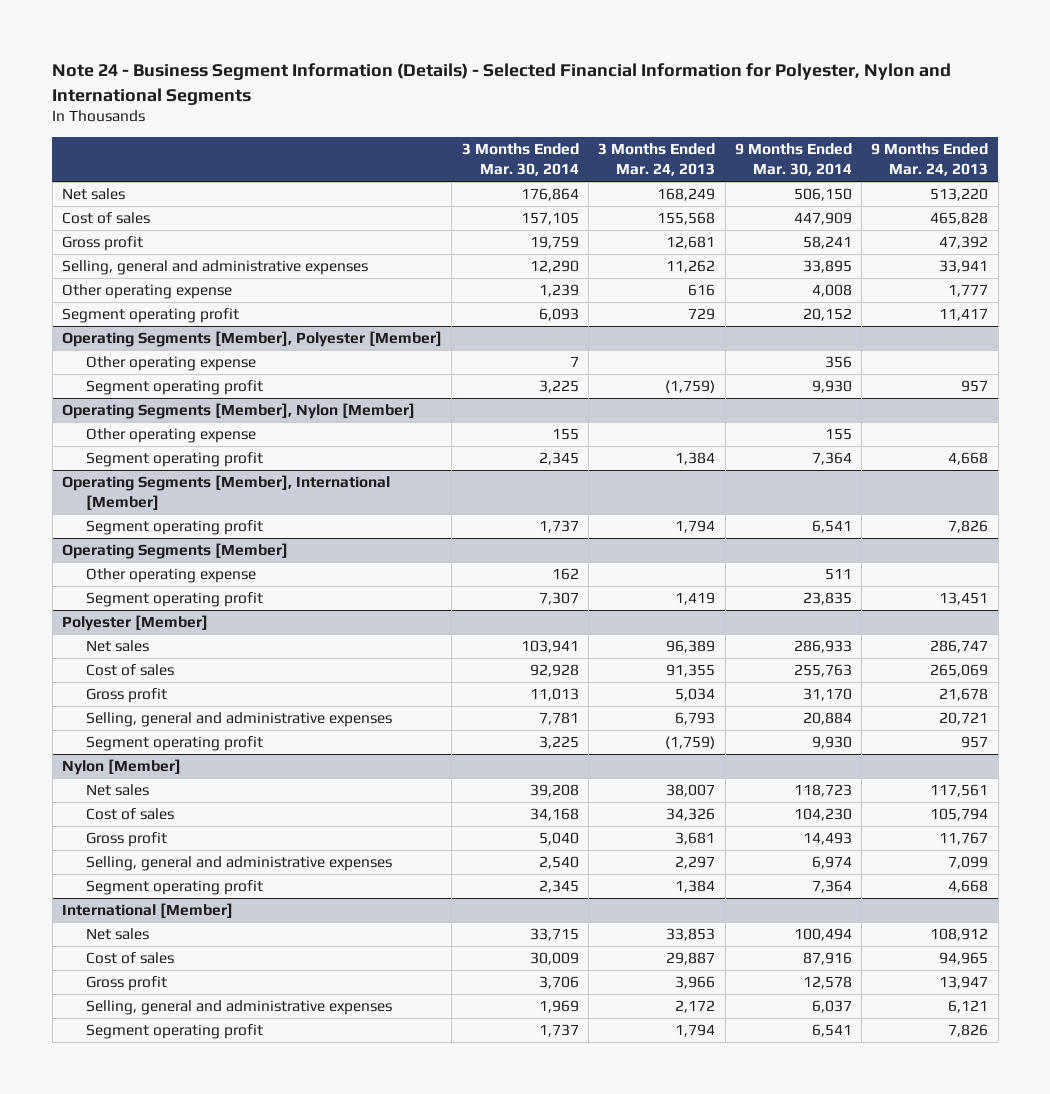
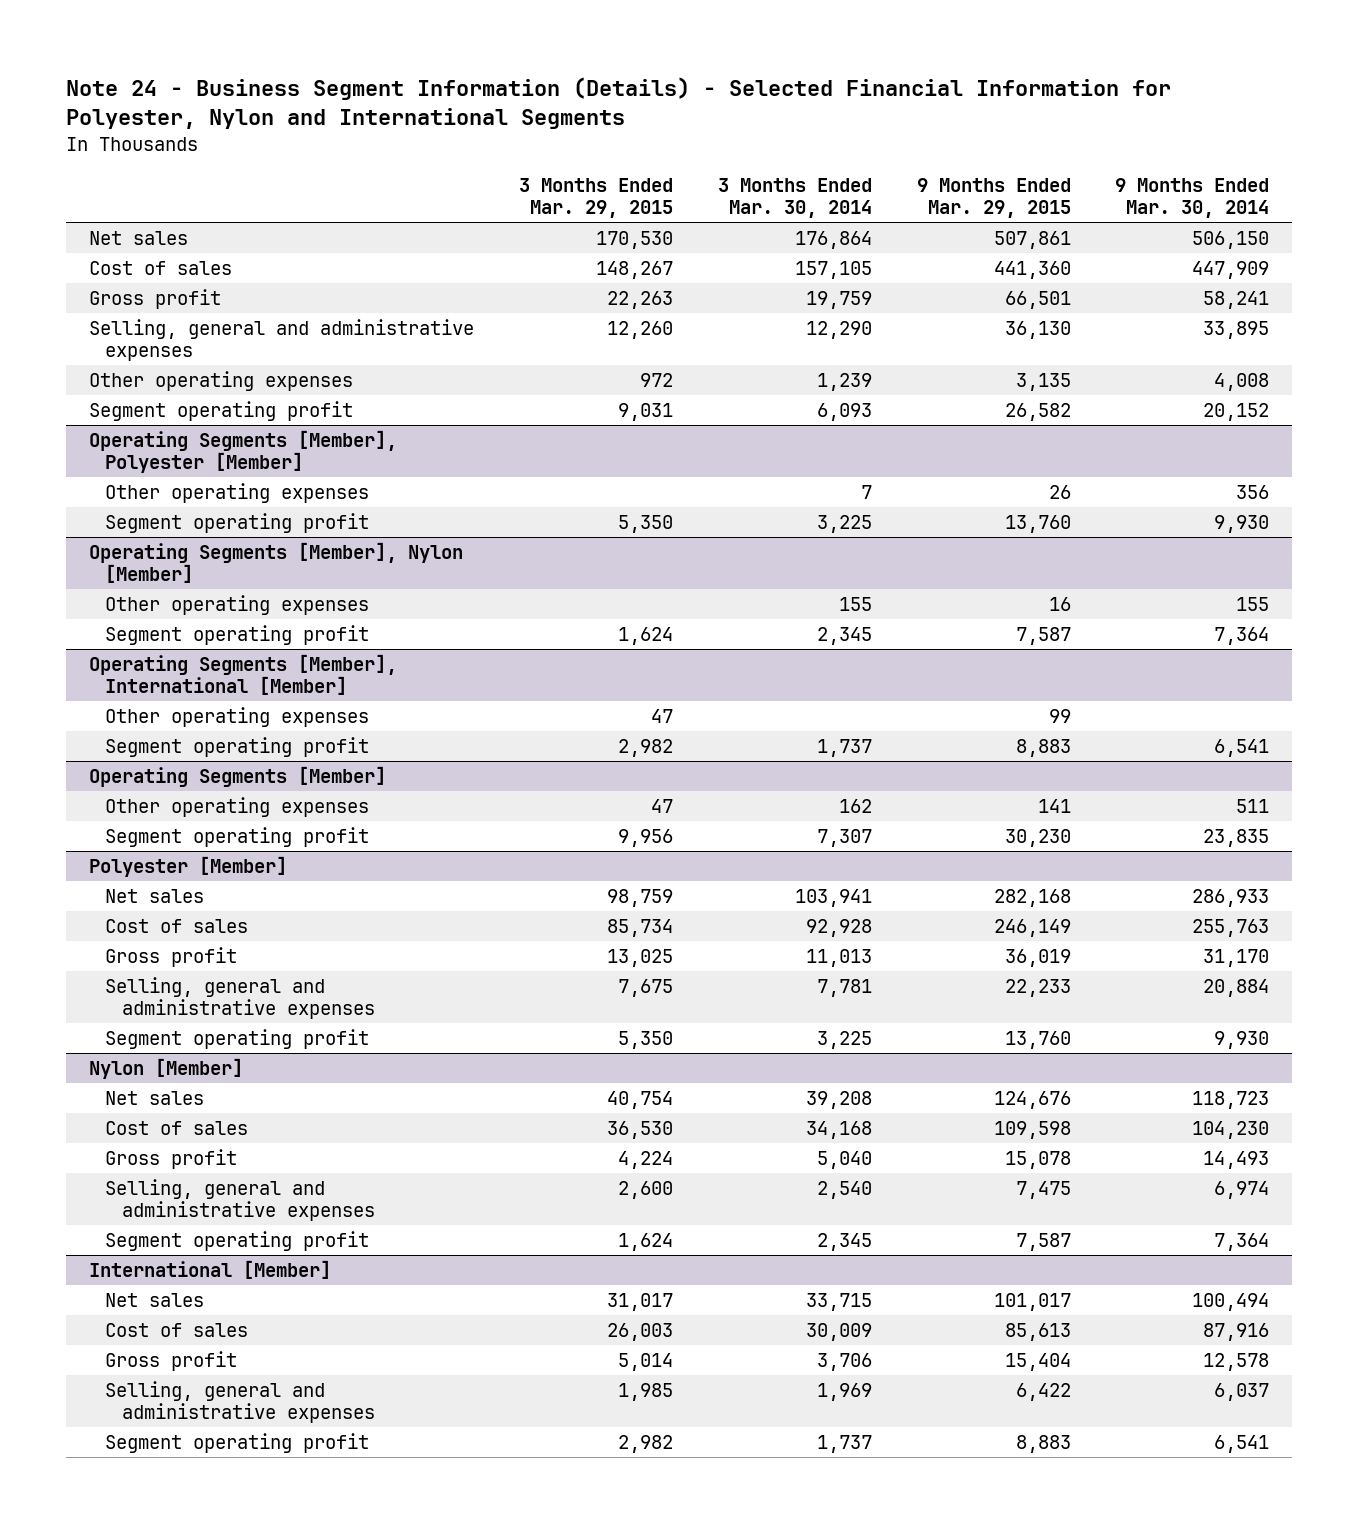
- | 3 Months Ended Mar. 30, 2014 | 3 Months Ended Mar. 24, 2013 | 9 Months Ended Mar. 30, 2014 | 9 Months Ended Mar. 24, 2013
+ | 3 Months Ended Mar. 29, 2015 | 3 Months Ended Mar. 30, 2014 | 9 Months Ended Mar. 29, 2015 | 9 Months Ended Mar. 30, 2014
- Other operating expense | 1,239 | 616 | 4,008 | 1,777
+ Other operating expenses | 972 | 1,239 | 3,135 | 4,008
@ Operating Segments [Member], Polyester [Member]
- Other operating expense | 7 | | 356 |
+ Other operating expenses | | 7 | 26 | 356
@ Operating Segments [Member], Nylon [Member]
- Other operating expense | 155 | | 155 |
+ Other operating expenses | | 155 | 16 | 155
@ Operating Segments [Member], International [Member]
+ Other operating expenses | 47 | | 99 |
@ Operating Segments [Member]
- Other operating expense | 162 | | 511 |
+ Other operating expenses | 47 | 162 | 141 | 511

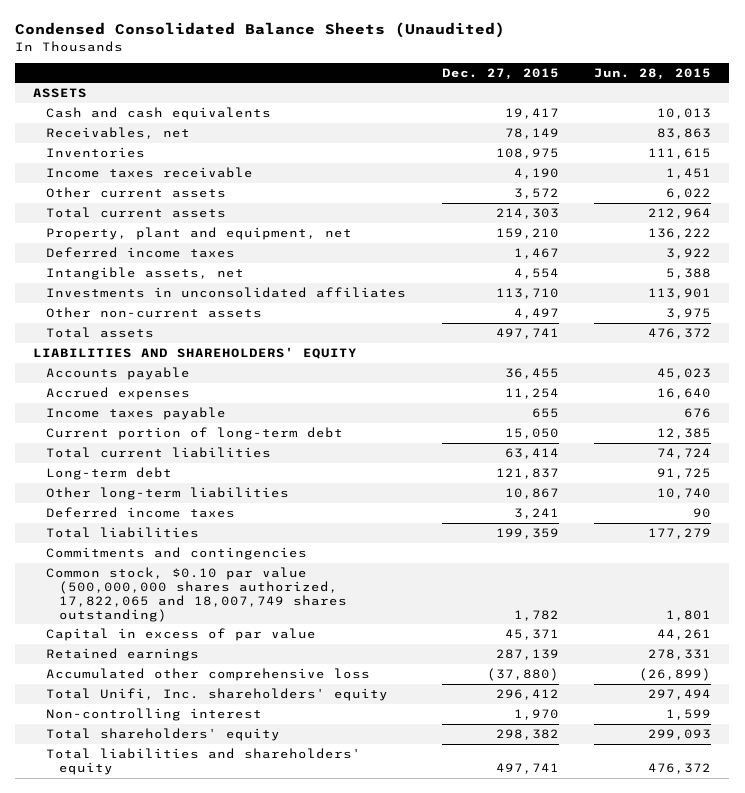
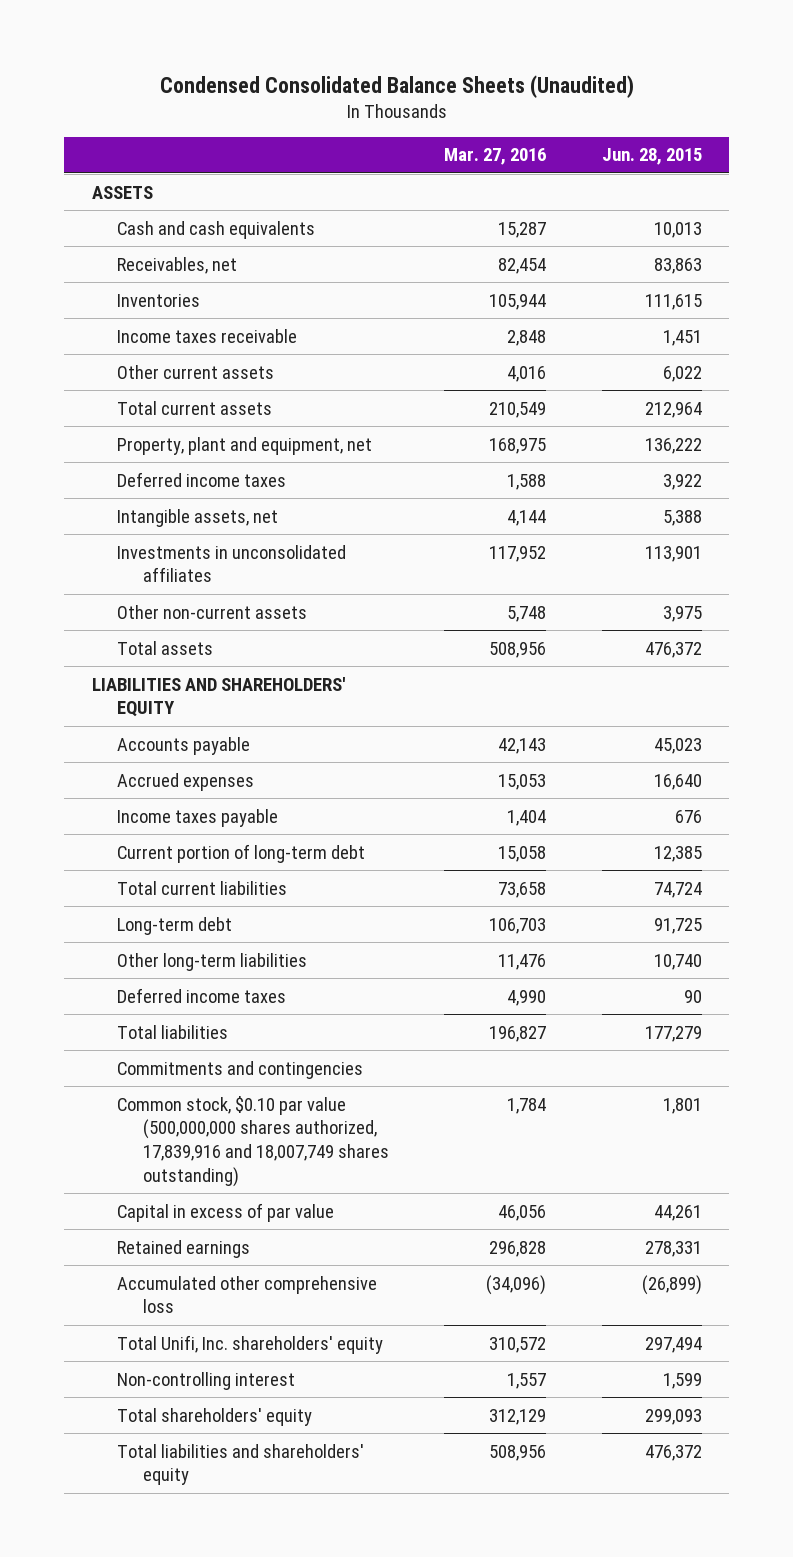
- | Dec. 27, 2015 | Jun. 28, 2015
+ | Mar. 27, 2016 | Jun. 28, 2015
- Common stock, $0.10 par value (500,000,000 shares authorized, 17,822,065 and 18,007,749 shares outstanding) | 1,782 | 1,801
+ Common stock, $0.10 par value (500,000,000 shares authorized, 17,839,916 and 18,007,749 shares outstanding) | 1,784 | 1,801

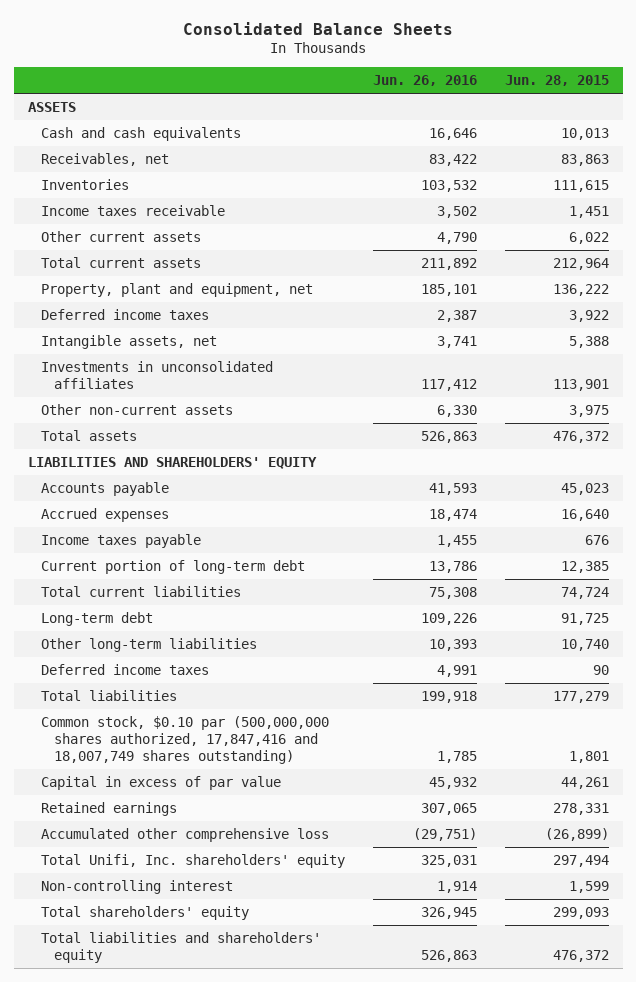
- Condensed Consolidated Balance Sheets (Unaudited)
+ Consolidated Balance Sheets
- | Mar. 27, 2016 | Jun. 28, 2015
+ | Jun. 26, 2016 | Jun. 28, 2015
- Commitments and contingencies
- Common stock, $0.10 par value (500,000,000 shares authorized, 17,839,916 and 18,007,749 shares outstanding) | 1,784 | 1,801
+ Common stock, $0.10 par (500,000,000 shares authorized, 17,847,416 and 18,007,749 shares outstanding) | 1,785 | 1,801

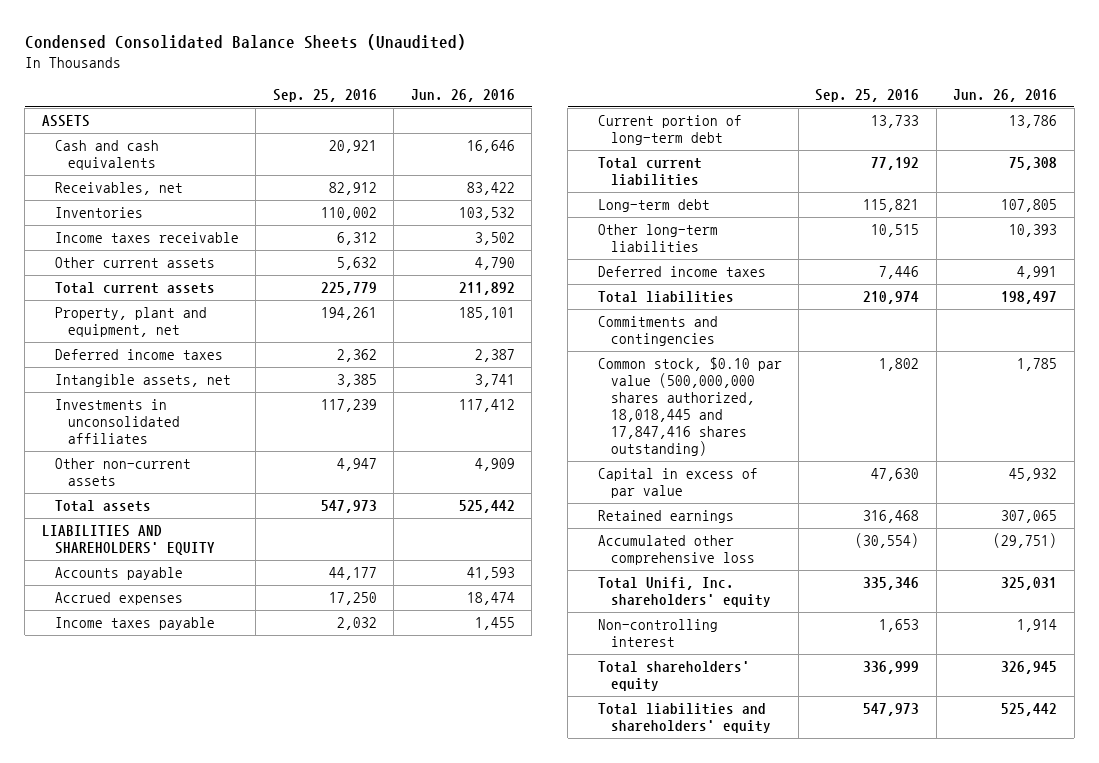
- Consolidated Balance Sheets
+ Condensed Consolidated Balance Sheets (Unaudited)
- | Jun. 26, 2016 | Jun. 28, 2015
+ | Sep. 25, 2016 | Jun. 26, 2016
- Other non-current assets | 6,330 | 3,975
- Total assets | 526,863 | 476,372
+ Other non-current assets | 4,947 | 4,909
+ Total assets | 547,973 | 525,442
- Long-term debt | 109,226 | 91,725
+ Long-term debt | 115,821 | 107,805
- Total liabilities | 199,918 | 177,279
- Common stock, $0.10 par (500,000,000 shares authorized, 17,847,416 and 18,007,749 shares outstanding) | 1,785 | 1,801
+ Total liabilities | 210,974 | 198,497
+ Commitments and contingencies
+ Common stock, $0.10 par value (500,000,000 shares authorized, 18,018,445 and 17,847,416 shares outstanding) | 1,802 | 1,785
- Total liabilities and shareholders' equity | 526,863 | 476,372
+ Total liabilities and shareholders' equity | 547,973 | 525,442

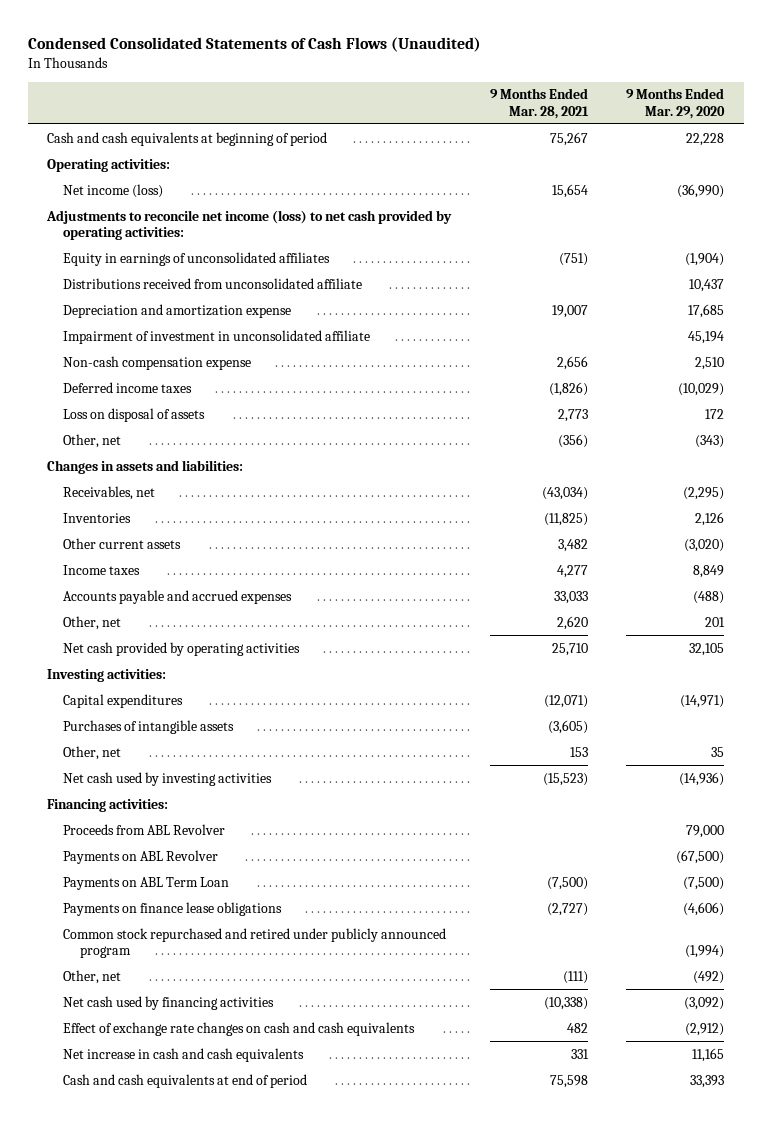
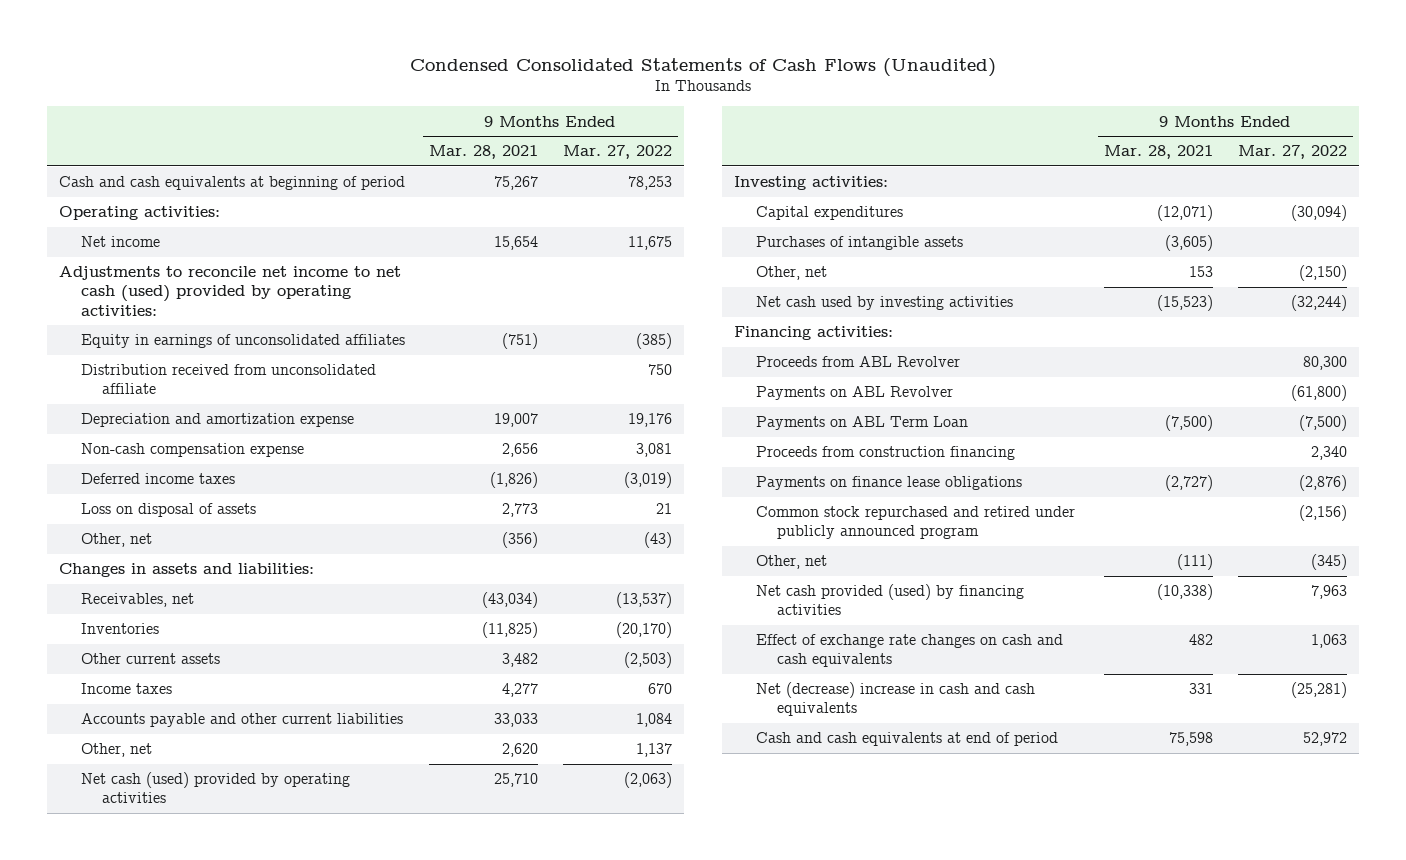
- | 9 Months Ended Mar. 28, 2021 | 9 Months Ended Mar. 29, 2020
+ | 9 Months Ended Mar. 28, 2021 | 9 Months Ended Mar. 27, 2022
- Net income (loss) | 15,654 | (36,990)
- Adjustments to reconcile net income (loss) to net cash provided by operating activities:
+ Net income | 15,654 | 11,675
+ Adjustments to reconcile net income to net cash (used) provided by operating activities:
- Distributions received from unconsolidated affiliate | | 10,437
+ Distribution received from unconsolidated affiliate | | 750
- Impairment of investment in unconsolidated affiliate | | 45,194
- Accounts payable and accrued expenses | 33,033 | (488)
+ Accounts payable and other current liabilities | 33,033 | 1,084
- Net cash provided by operating activities | 25,710 | 32,105
+ Net cash (used) provided by operating activities | 25,710 | (2,063)
+ Proceeds from construction financing | | 2,340
- Net cash used by financing activities | (10,338) | (3,092)
+ Net cash provided (used) by financing activities | (10,338) | 7,963
- Net increase in cash and cash equivalents | 331 | 11,165
+ Net (decrease) increase in cash and cash equivalents | 331 | (25,281)

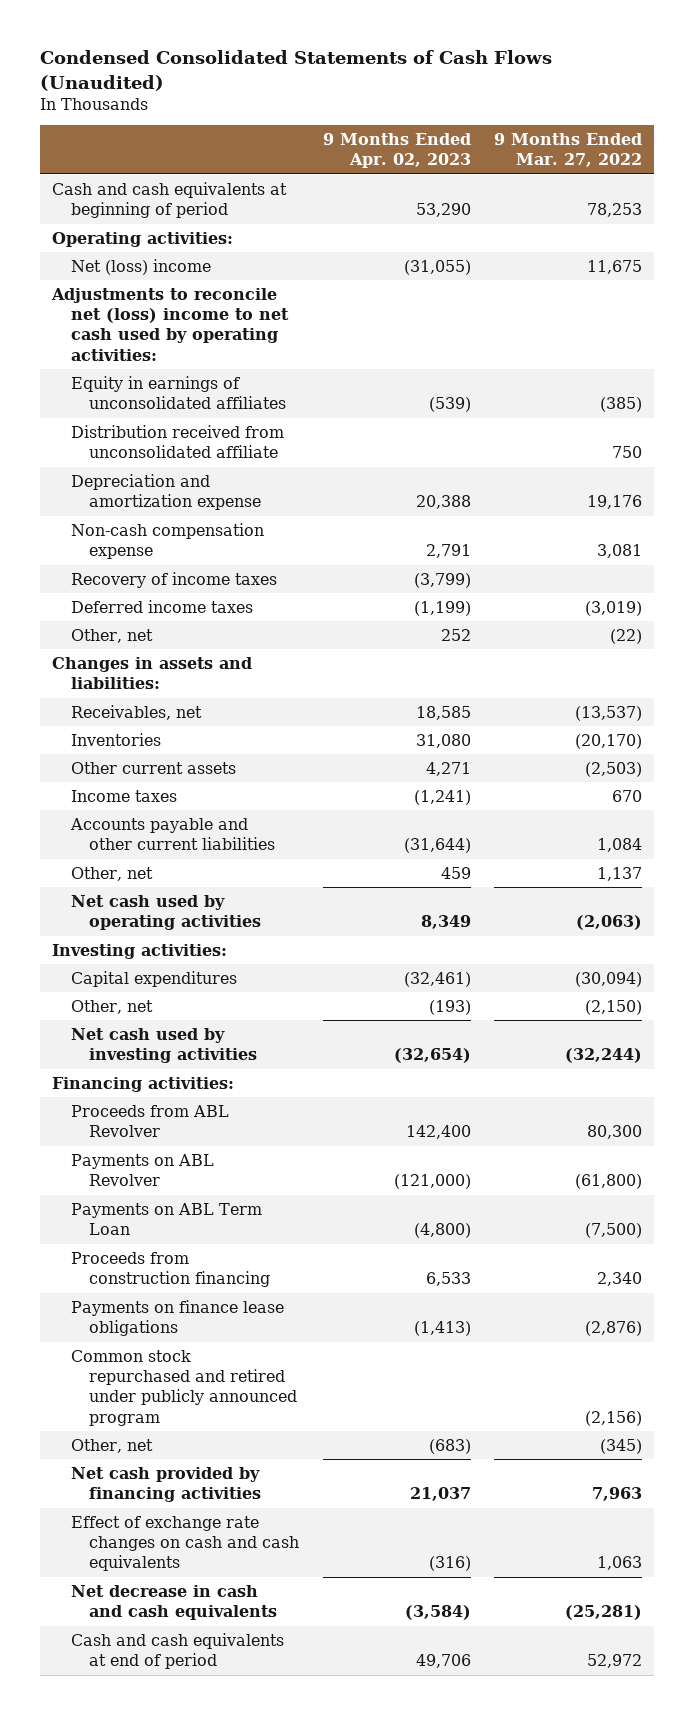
- | 9 Months Ended Mar. 28, 2021 | 9 Months Ended Mar. 27, 2022
+ | 9 Months Ended Apr. 02, 2023 | 9 Months Ended Mar. 27, 2022
- Net income | 15,654 | 11,675
- Adjustments to reconcile net income to net cash (used) provided by operating activities:
+ Net (loss) income | (31,055) | 11,675
+ Adjustments to reconcile net (loss) income to net cash used by operating activities:
+ Recovery of income taxes | (3,799) |
- Loss on disposal of assets | 2,773 | 21
- Other, net | (356) | (43)
+ Other, net | 252 | (22)
- Net cash (used) provided by operating activities | 25,710 | (2,063)
+ Net cash used by operating activities | 8,349 | (2,063)
- Purchases of intangible assets | (3,605) |
- Net cash provided (used) by financing activities | (10,338) | 7,963
+ Net cash provided by financing activities | 21,037 | 7,963
- Net (decrease) increase in cash and cash equivalents | 331 | (25,281)
+ Net decrease in cash and cash equivalents | (3,584) | (25,281)

